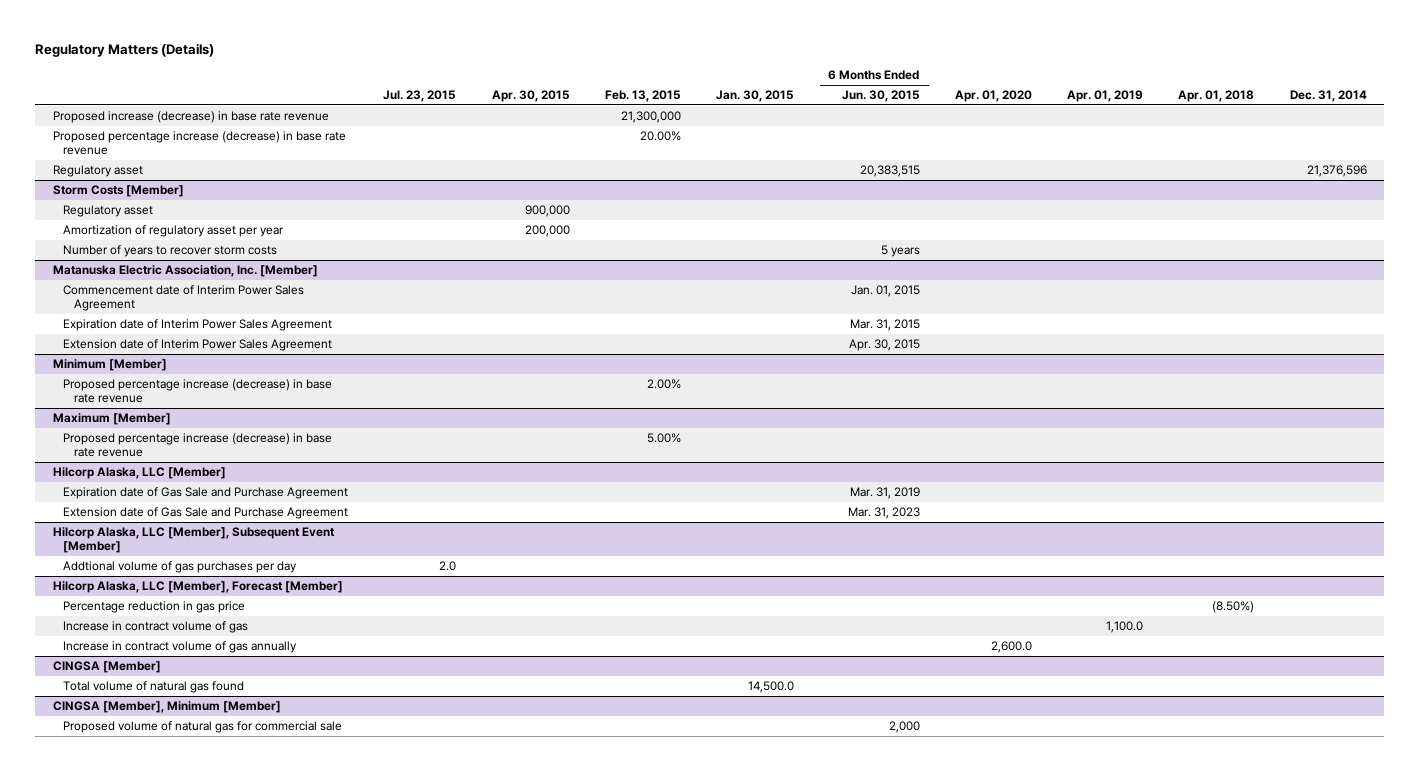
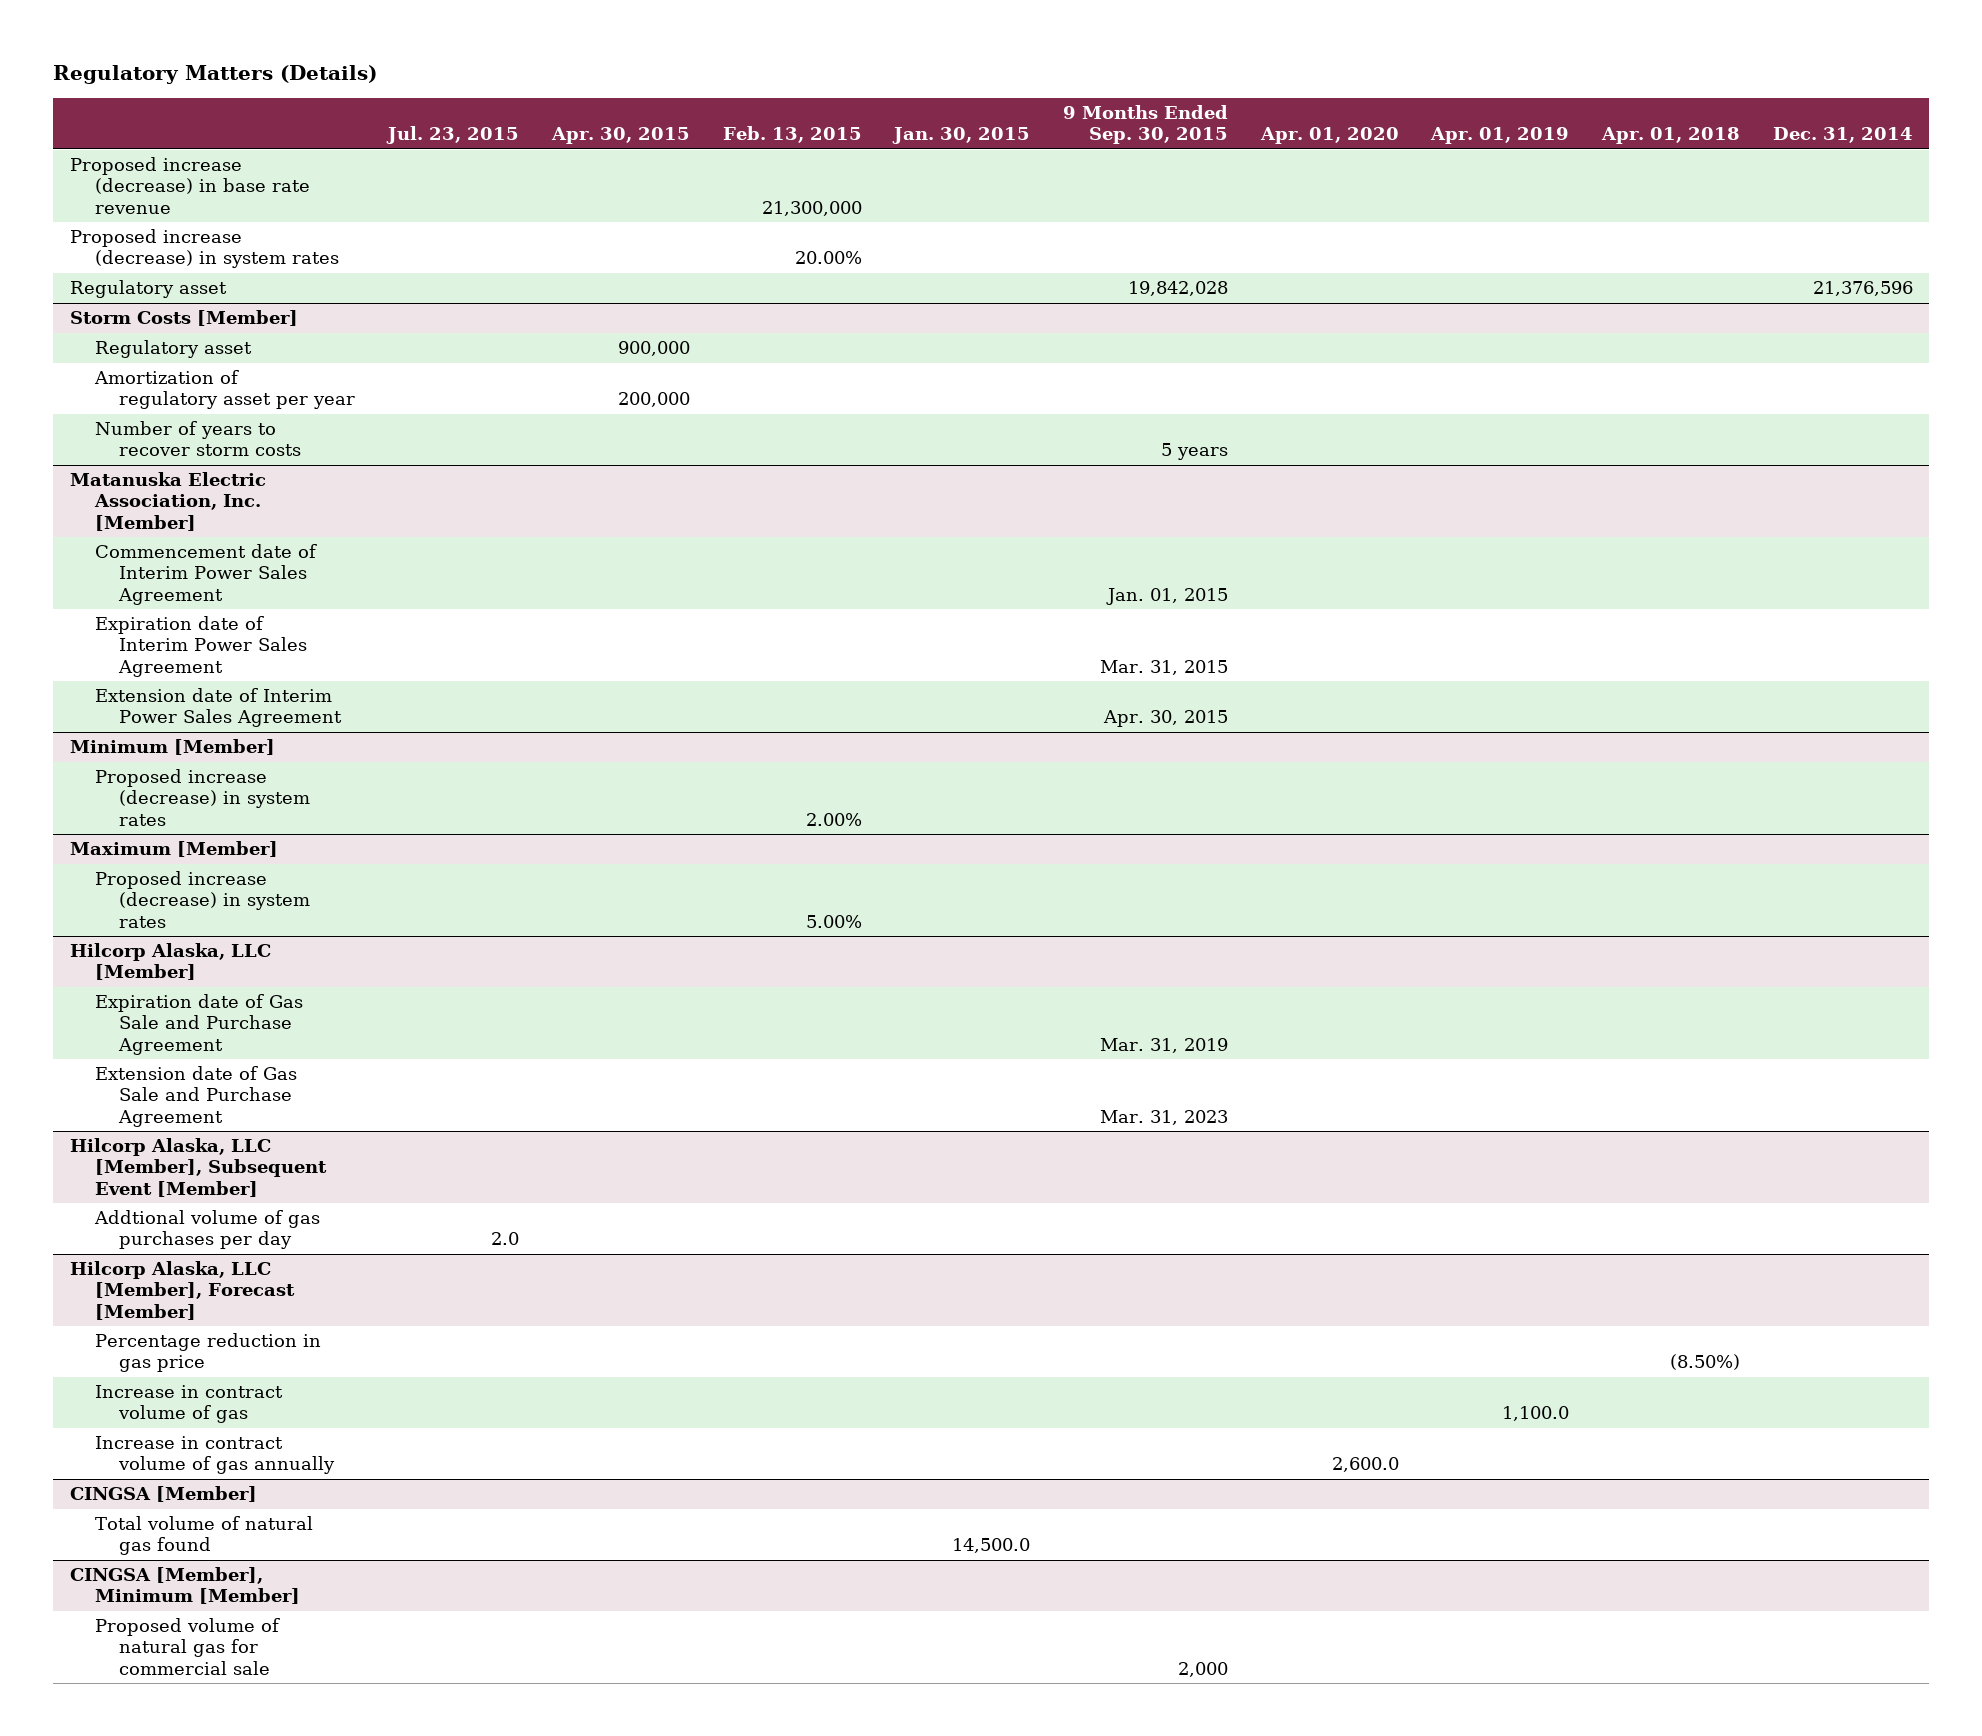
- | Jul. 23, 2015 | Apr. 30, 2015 | Feb. 13, 2015 | Jan. 30, 2015 | 6 Months Ended Jun. 30, 2015 | Apr. 01, 2020 | Apr. 01, 2019 | Apr. 01, 2018 | Dec. 31, 2014
+ | Jul. 23, 2015 | Apr. 30, 2015 | Feb. 13, 2015 | Jan. 30, 2015 | 9 Months Ended Sep. 30, 2015 | Apr. 01, 2020 | Apr. 01, 2019 | Apr. 01, 2018 | Dec. 31, 2014
- Proposed percentage increase (decrease) in base rate revenue | | | 20.00% | | | | | |
+ Proposed increase (decrease) in system rates | | | 20.00% | | | | | |
@ Minimum [Member]
- Proposed percentage increase (decrease) in base rate revenue | | | 2.00% | | | | | |
+ Proposed increase (decrease) in system rates | | | 2.00% | | | | | |
@ Maximum [Member]
- Proposed percentage increase (decrease) in base rate revenue | | | 5.00% | | | | | |
+ Proposed increase (decrease) in system rates | | | 5.00% | | | | | |

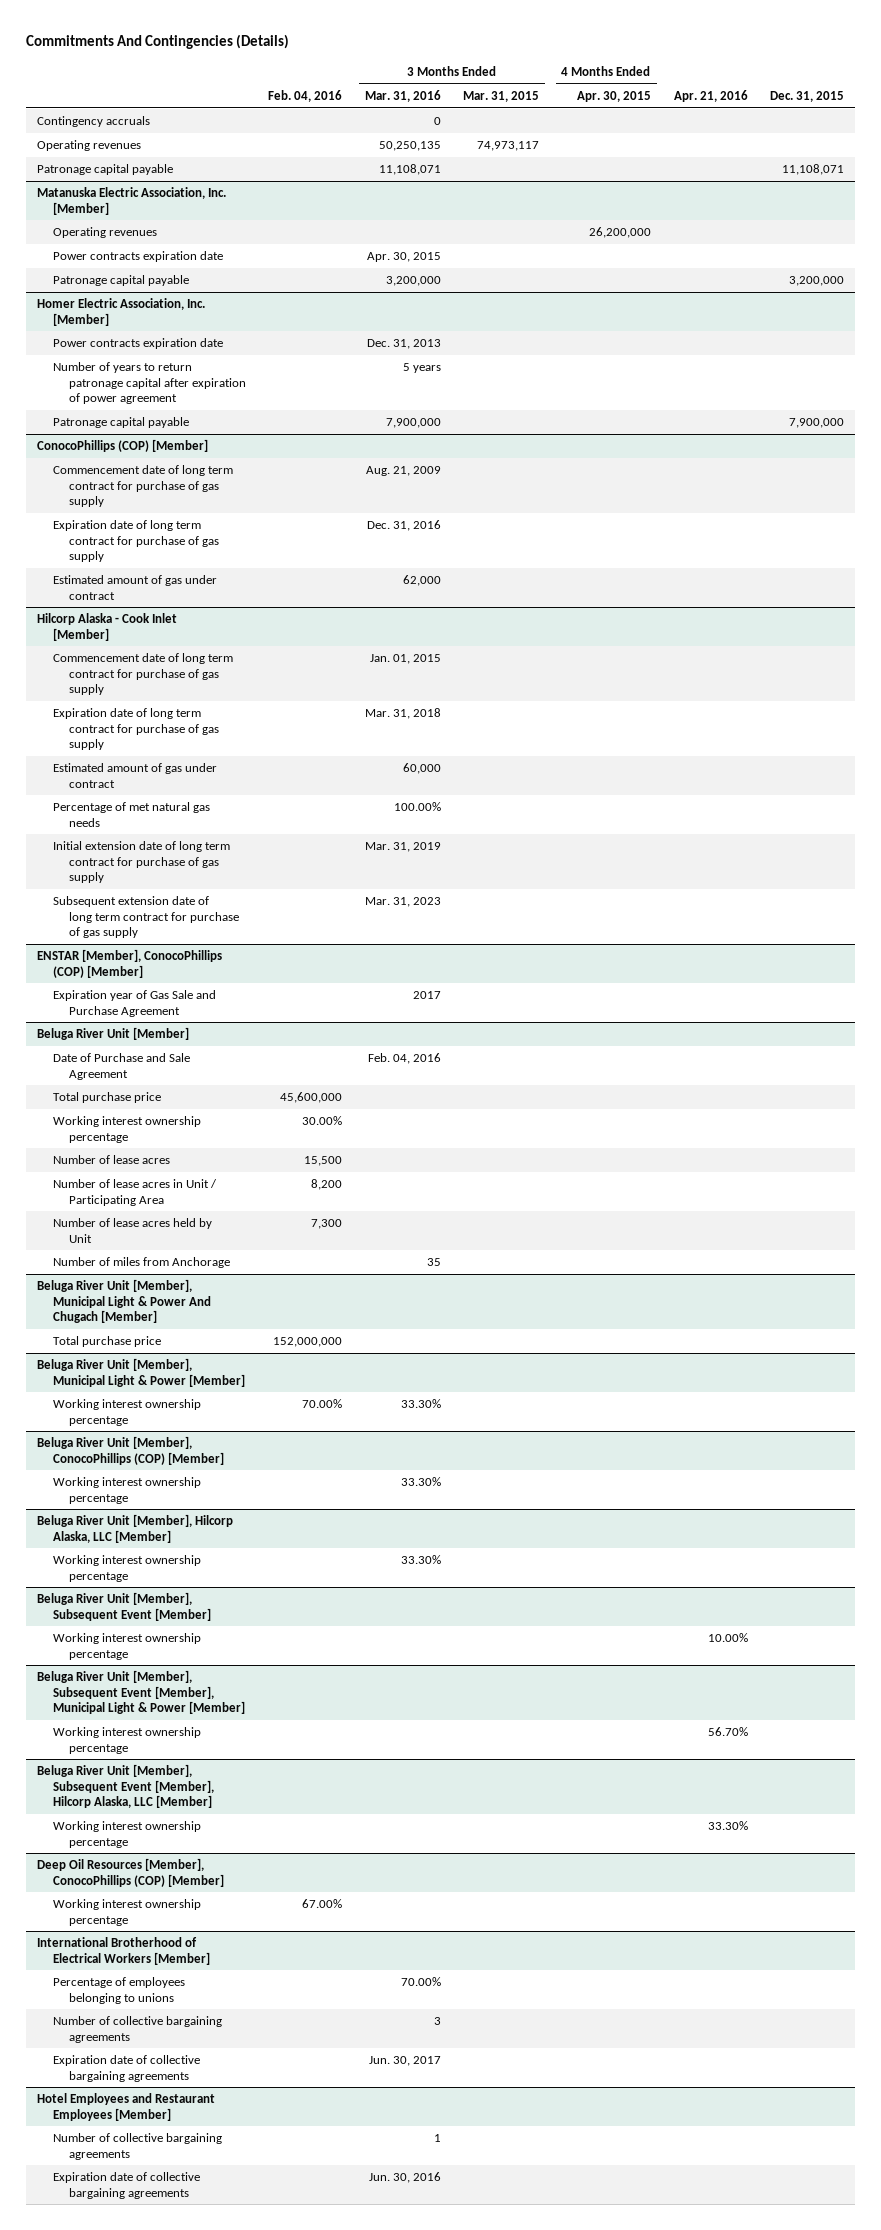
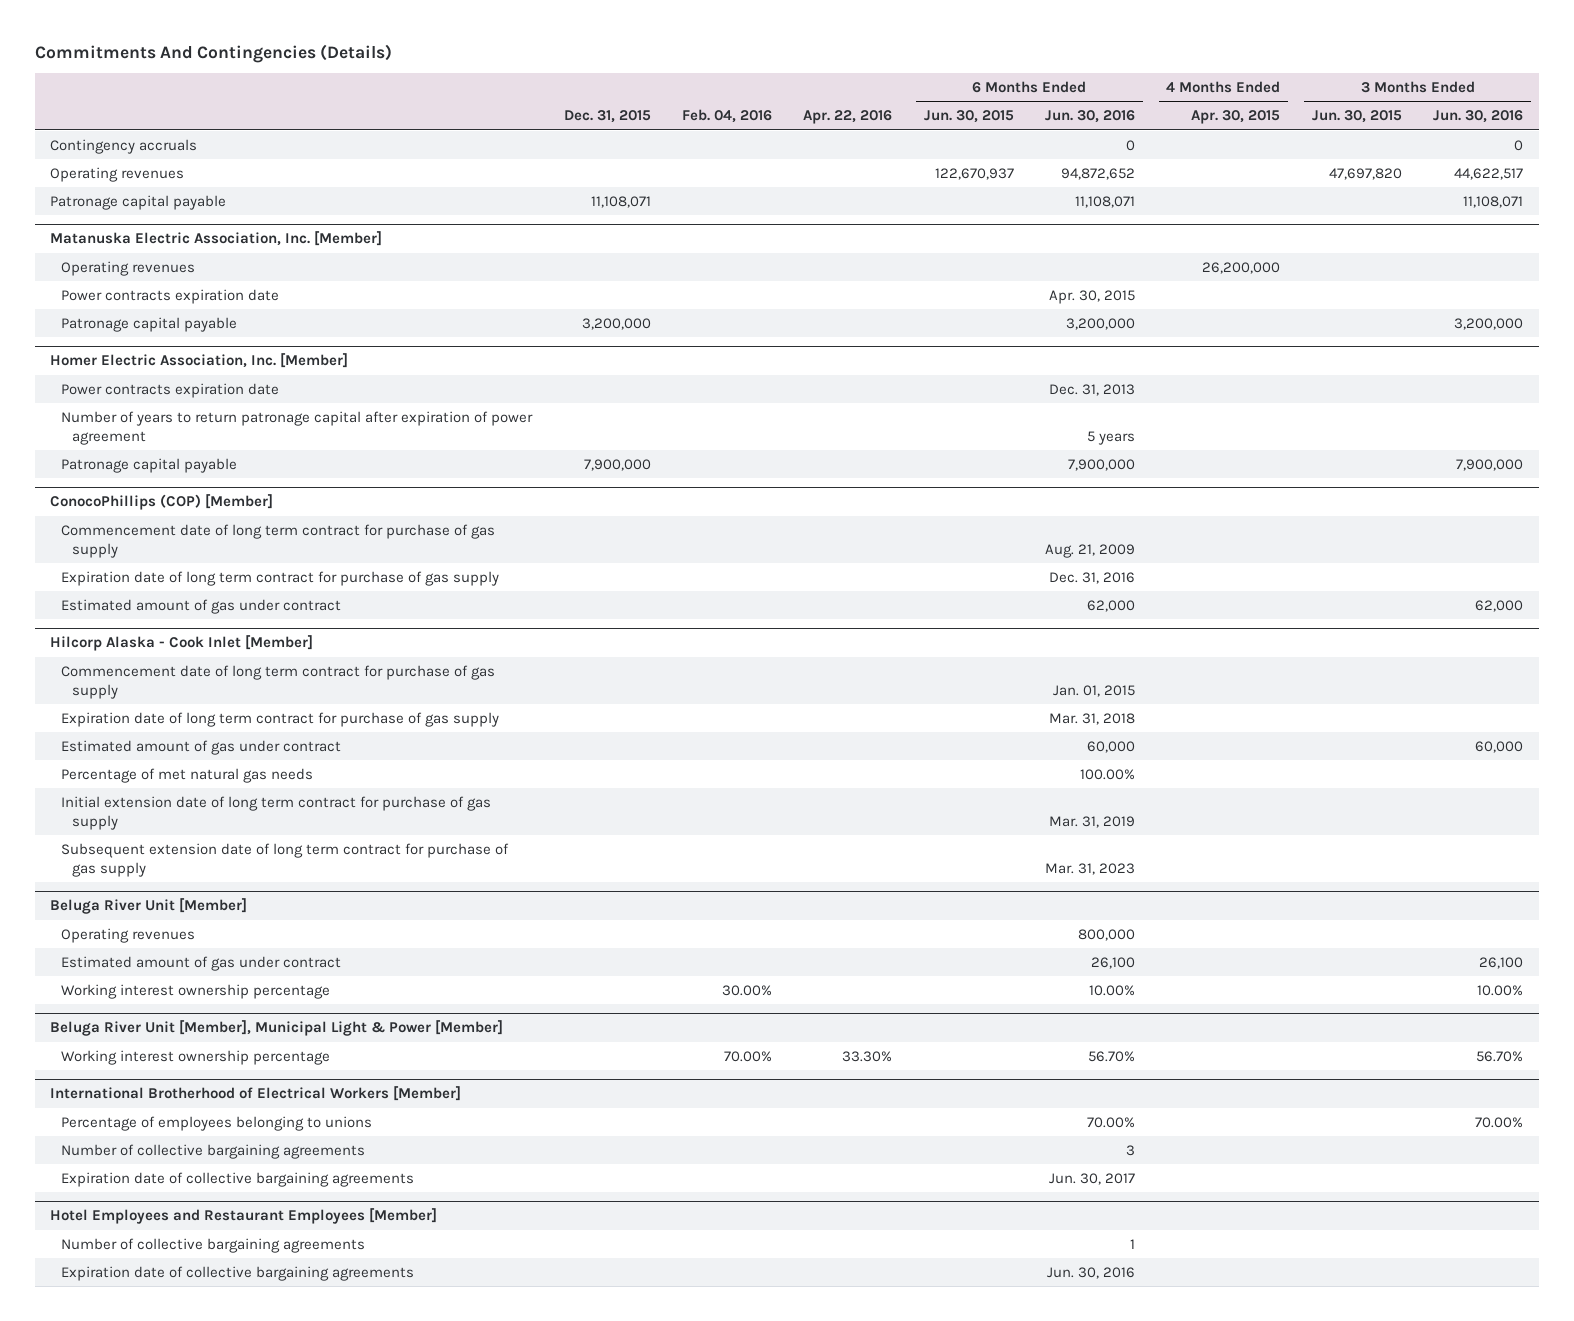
- | Feb. 04, 2016 | 3 Months Ended Mar. 31, 2016 | 3 Months Ended Mar. 31, 2015 | 4 Months Ended Apr. 30, 2015 | Apr. 21, 2016 | Dec. 31, 2015
+ | Dec. 31, 2015 | Feb. 04, 2016 | Apr. 22, 2016 | 6 Months Ended Jun. 30, 2015 | 6 Months Ended Jun. 30, 2016 | 4 Months Ended Apr. 30, 2015 | 3 Months Ended Jun. 30, 2015 | 3 Months Ended Jun. 30, 2016
- ENSTAR [Member], ConocoPhillips (COP) [Member]
- Expiration year of Gas Sale and Purchase Agreement | | 2017 | | | |
@ Beluga River Unit [Member]
- Date of Purchase and Sale Agreement | | Feb. 04, 2016 | | | |
- Total purchase price | 45,600,000 | | | | |
+ Operating revenues | | | | | 800,000 | | |
+ Estimated amount of gas under contract | | | | | 26,100 | | | 26,100
- Number of lease acres | 15,500 | | | | |
- Number of lease acres in Unit / Participating Area | 8,200 | | | | |
- Number of lease acres held by Unit | 7,300 | | | | |
- Number of miles from Anchorage | | 35 | | | |
- Beluga River Unit [Member], Municipal Light & Power And Chugach [Member]
- Total purchase price | 152,000,000 | | | | |
- Beluga River Unit [Member], ConocoPhillips (COP) [Member]
- Working interest ownership percentage | | 33.30% | | | |
- Beluga River Unit [Member], Hilcorp Alaska, LLC [Member]
- Working interest ownership percentage | | 33.30% | | | |
- Beluga River Unit [Member], Subsequent Event [Member]
- Working interest ownership percentage | | | | | 10.00% |
- Beluga River Unit [Member], Subsequent Event [Member], Municipal Light & Power [Member]
- Working interest ownership percentage | | | | | 56.70% |
- Beluga River Unit [Member], Subsequent Event [Member], Hilcorp Alaska, LLC [Member]
- Working interest ownership percentage | | | | | 33.30% |
- Deep Oil Resources [Member], ConocoPhillips (COP) [Member]
- Working interest ownership percentage | 67.00% | | | | |

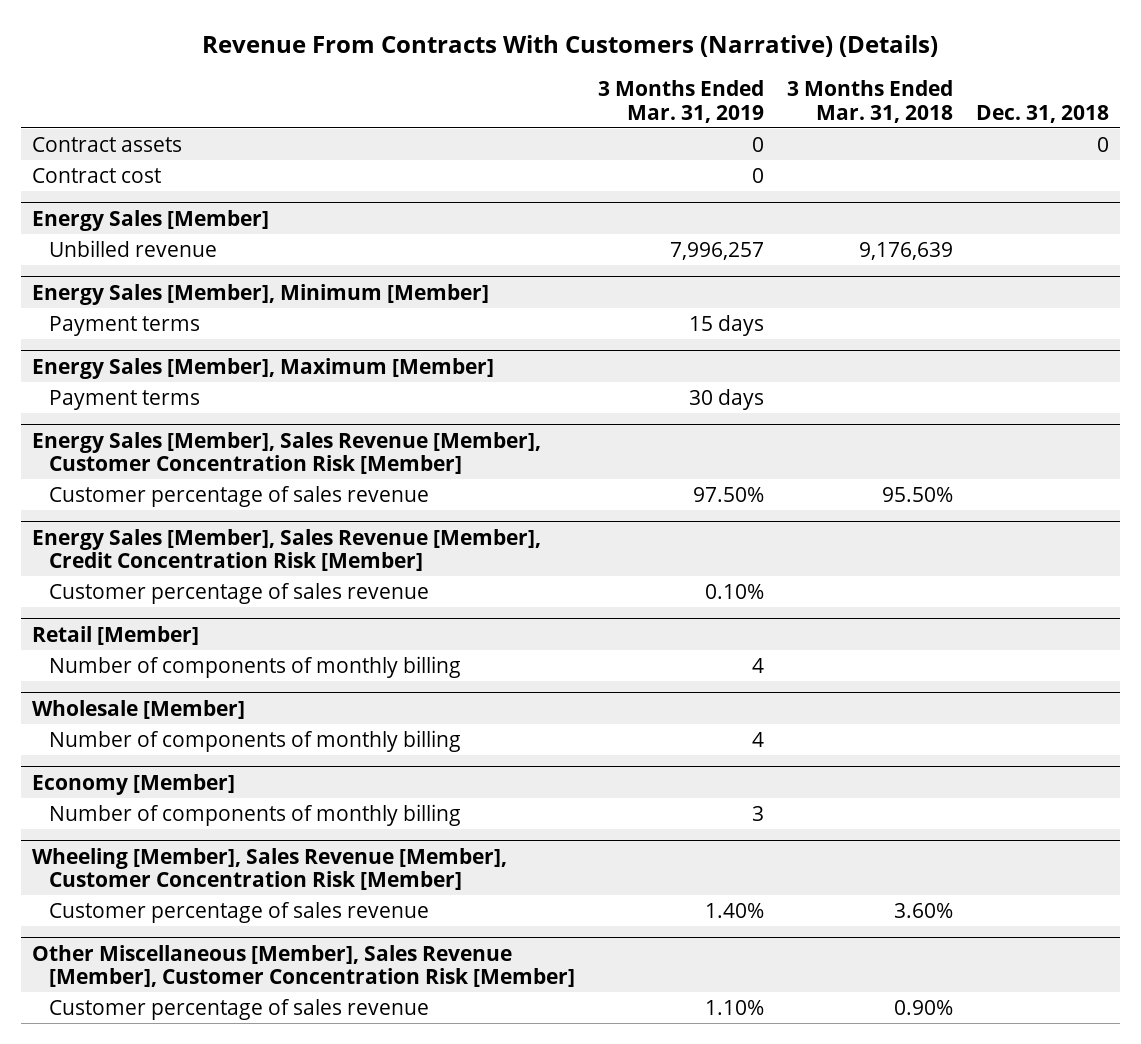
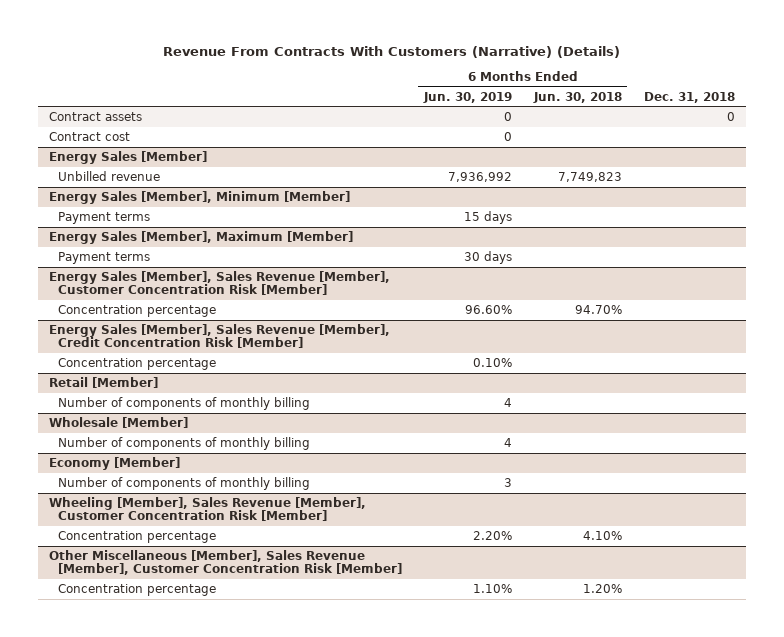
- | 3 Months Ended Mar. 31, 2019 | 3 Months Ended Mar. 31, 2018 | Dec. 31, 2018
+ | 6 Months Ended Jun. 30, 2019 | 6 Months Ended Jun. 30, 2018 | Dec. 31, 2018
@ Energy Sales [Member], Sales Revenue [Member], Customer Concentration Risk [Member]
- Customer percentage of sales revenue | 97.50% | 95.50% |
+ Concentration percentage | 96.60% | 94.70% |
@ Energy Sales [Member], Sales Revenue [Member], Credit Concentration Risk [Member]
- Customer percentage of sales revenue | 0.10% | |
+ Concentration percentage | 0.10% | |
@ Wheeling [Member], Sales Revenue [Member], Customer Concentration Risk [Member]
- Customer percentage of sales revenue | 1.40% | 3.60% |
+ Concentration percentage | 2.20% | 4.10% |
@ Other Miscellaneous [Member], Sales Revenue [Member], Customer Concentration Risk [Member]
- Customer percentage of sales revenue | 1.10% | 0.90% |
+ Concentration percentage | 1.10% | 1.20% |

